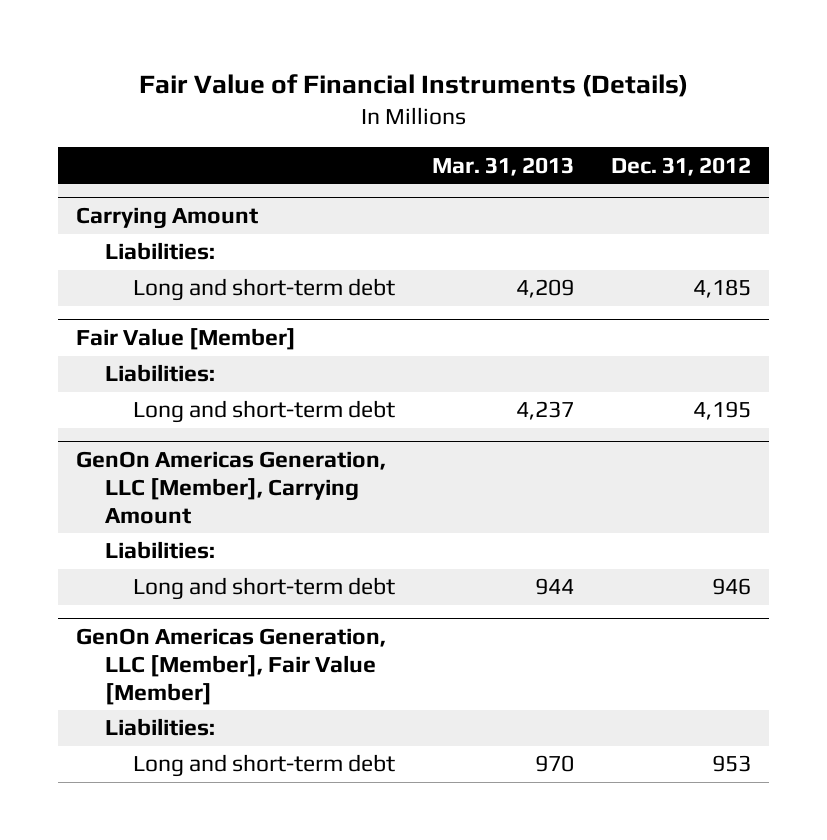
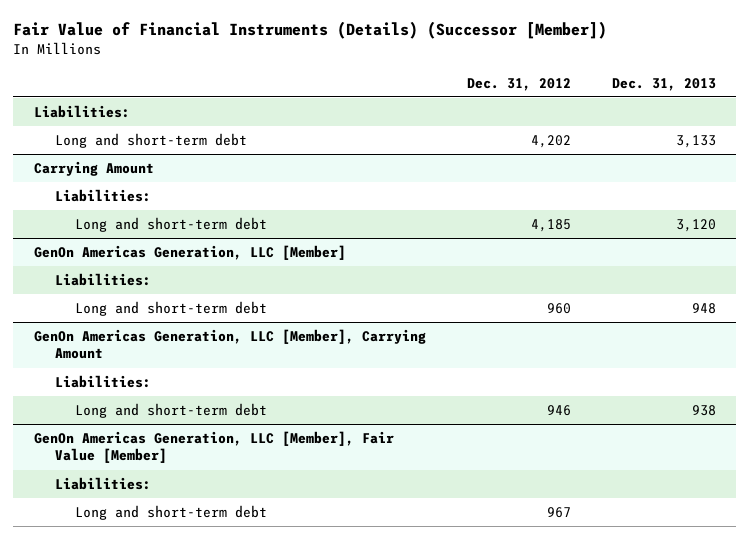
- Fair Value of Financial Instruments (Details)
+ Fair Value of Financial Instruments (Details) (Successor [Member])
- | Mar. 31, 2013 | Dec. 31, 2012
+ | Dec. 31, 2012 | Dec. 31, 2013
+ Liabilities:
+ Long and short-term debt | 4,202 | 3,133
- Fair Value [Member]
+ GenOn Americas Generation, LLC [Member]
- Long and short-term debt | 4,237 | 4,195
+ Long and short-term debt | 960 | 948
@ GenOn Americas Generation, LLC [Member], Fair Value [Member]
- Long and short-term debt | 970 | 953
+ Long and short-term debt | 967 |

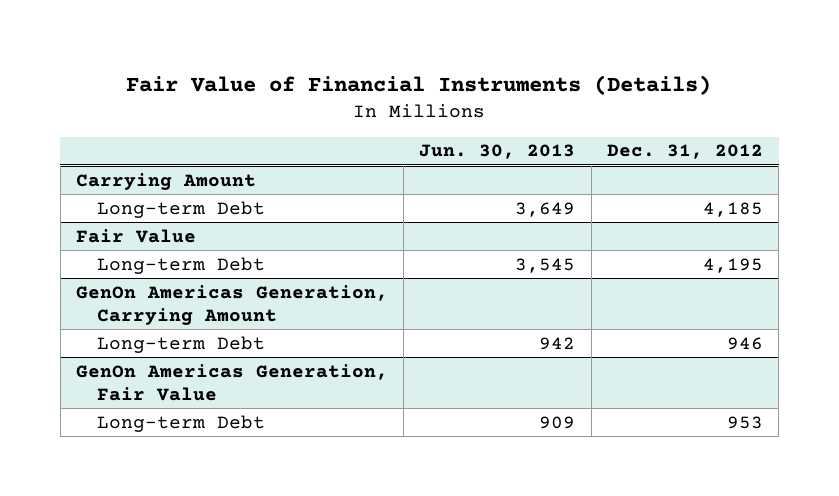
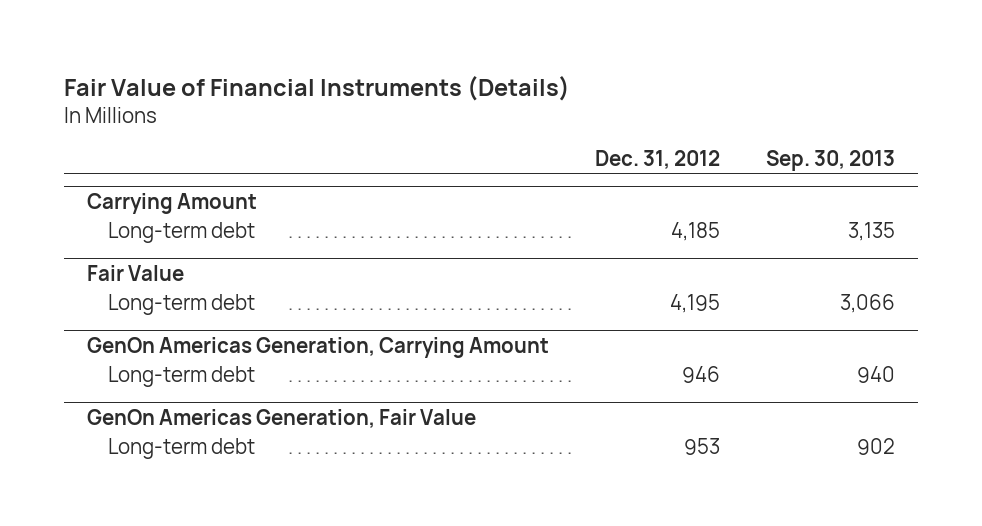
- | Jun. 30, 2013 | Dec. 31, 2012
+ | Dec. 31, 2012 | Sep. 30, 2013
@ Carrying Amount
- Long-term Debt | 3,649 | 4,185
+ Long-term debt | 4,185 | 3,135
@ Fair Value
- Long-term Debt | 3,545 | 4,195
+ Long-term debt | 4,195 | 3,066
@ GenOn Americas Generation, Carrying Amount
- Long-term Debt | 942 | 946
+ Long-term debt | 946 | 940
@ GenOn Americas Generation, Fair Value
- Long-term Debt | 909 | 953
+ Long-term debt | 953 | 902

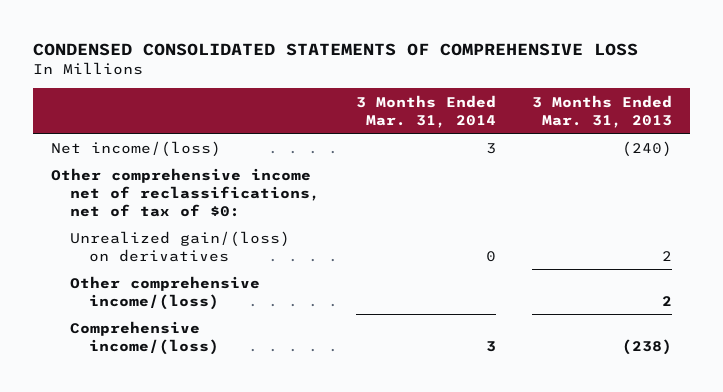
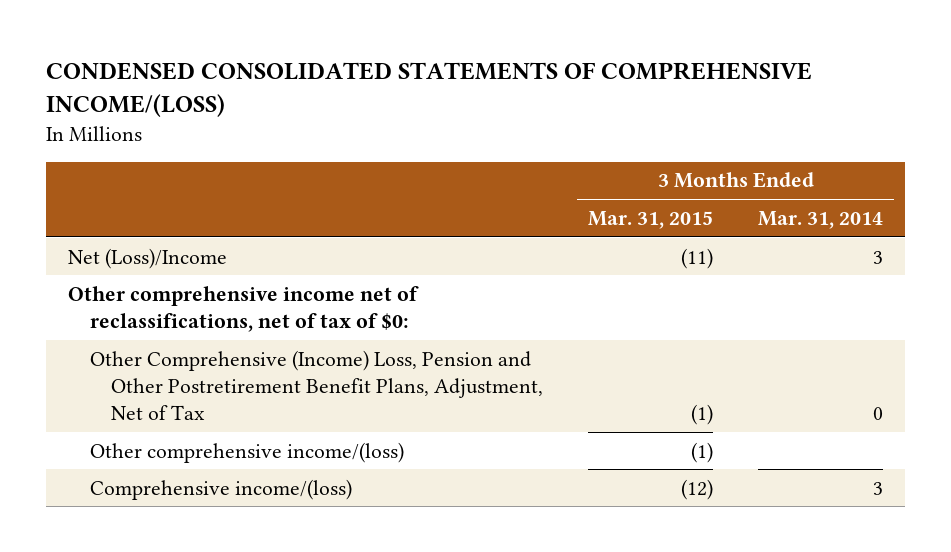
- CONDENSED CONSOLIDATED STATEMENTS OF COMPREHENSIVE LOSS
+ CONDENSED CONSOLIDATED STATEMENTS OF COMPREHENSIVE INCOME/(LOSS)
- | 3 Months Ended Mar. 31, 2014 | 3 Months Ended Mar. 31, 2013
+ | 3 Months Ended Mar. 31, 2015 | 3 Months Ended Mar. 31, 2014
- Net income/(loss) | 3 | (240)
+ Net (Loss)/Income | (11) | 3
- Unrealized gain/(loss) on derivatives | 0 | 2
+ Other Comprehensive (Income) Loss, Pension and Other Postretirement Benefit Plans, Adjustment, Net of Tax | (1) | 0

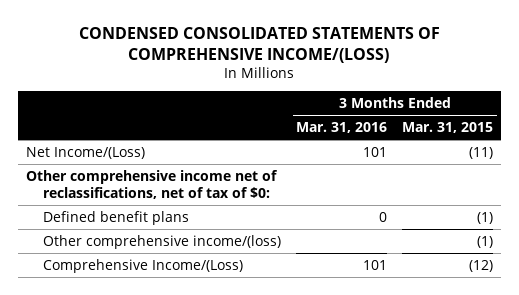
- | 3 Months Ended Mar. 31, 2015 | 3 Months Ended Mar. 31, 2014
+ | 3 Months Ended Mar. 31, 2016 | 3 Months Ended Mar. 31, 2015
- Net (Loss)/Income | (11) | 3
+ Net Income/(Loss) | 101 | (11)
- Other Comprehensive (Income) Loss, Pension and Other Postretirement Benefit Plans, Adjustment, Net of Tax | (1) | 0
+ Defined benefit plans | 0 | (1)
- Comprehensive income/(loss) | (12) | 3
+ Comprehensive Income/(Loss) | 101 | (12)

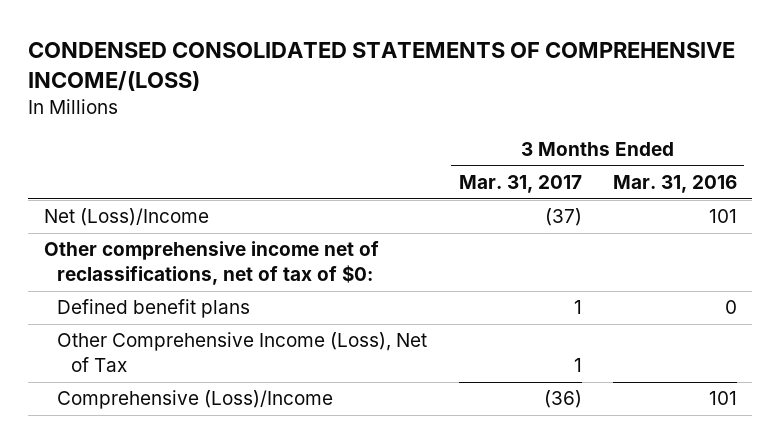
- | 3 Months Ended Mar. 31, 2016 | 3 Months Ended Mar. 31, 2015
+ | 3 Months Ended Mar. 31, 2017 | 3 Months Ended Mar. 31, 2016
- Net Income/(Loss) | 101 | (11)
+ Net (Loss)/Income | (37) | 101
- Other comprehensive income/(loss) | | (1)
- Comprehensive Income/(Loss) | 101 | (12)
+ Other Comprehensive Income (Loss), Net of Tax | 1 |
+ Comprehensive (Loss)/Income | (36) | 101

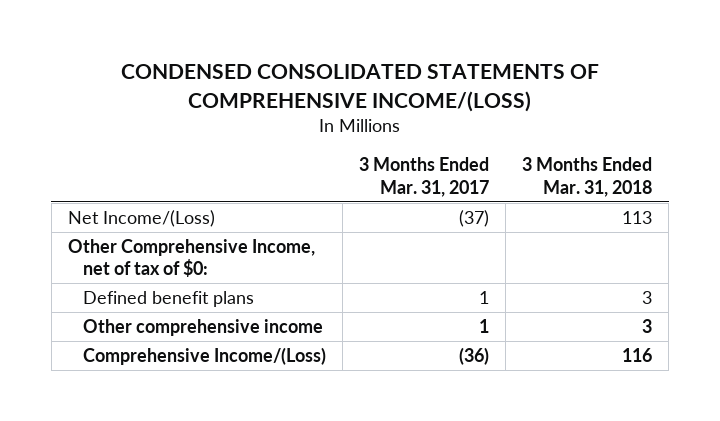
- | 3 Months Ended Mar. 31, 2017 | 3 Months Ended Mar. 31, 2016
+ | 3 Months Ended Mar. 31, 2017 | 3 Months Ended Mar. 31, 2018
- Net (Loss)/Income | (37) | 101
- Other comprehensive income net of reclassifications, net of tax of $0:
+ Net Income/(Loss) | (37) | 113
+ Other Comprehensive Income, net of tax of $0:
- Other Comprehensive Income (Loss), Net of Tax | 1 |
- Comprehensive (Loss)/Income | (36) | 101
+ Other comprehensive income | 1 | 3
+ Comprehensive Income/(Loss) | (36) | 116

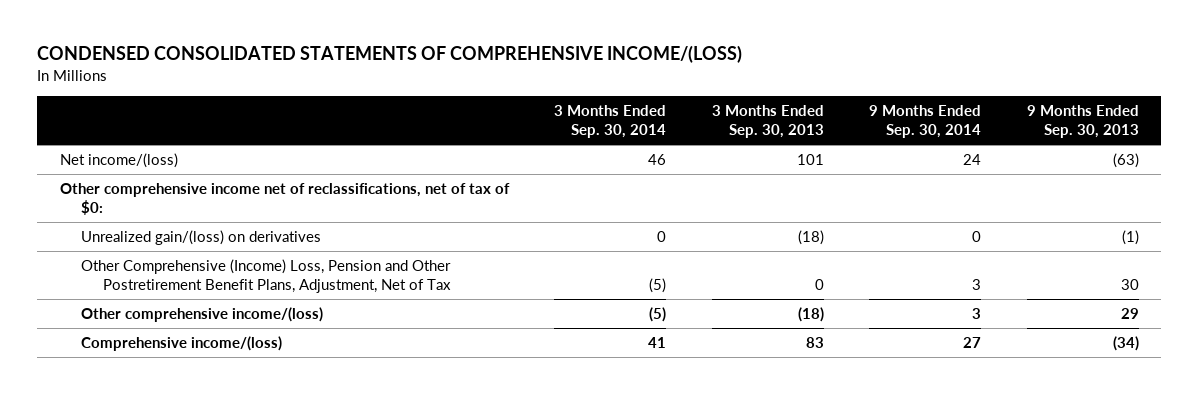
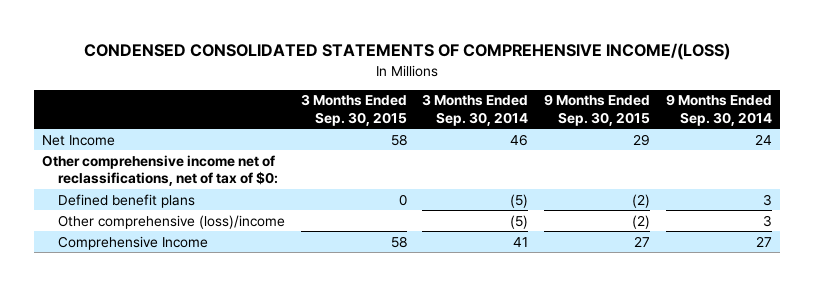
- | 3 Months Ended Sep. 30, 2014 | 3 Months Ended Sep. 30, 2013 | 9 Months Ended Sep. 30, 2014 | 9 Months Ended Sep. 30, 2013
+ | 3 Months Ended Sep. 30, 2015 | 3 Months Ended Sep. 30, 2014 | 9 Months Ended Sep. 30, 2015 | 9 Months Ended Sep. 30, 2014
- Net income/(loss) | 46 | 101 | 24 | (63)
+ Net Income | 58 | 46 | 29 | 24
- Unrealized gain/(loss) on derivatives | 0 | (18) | 0 | (1)
- Other Comprehensive (Income) Loss, Pension and Other Postretirement Benefit Plans, Adjustment, Net of Tax | (5) | 0 | 3 | 30
- Other comprehensive income/(loss) | (5) | (18) | 3 | 29
- Comprehensive income/(loss) | 41 | 83 | 27 | (34)
+ Defined benefit plans | 0 | (5) | (2) | 3
+ Other comprehensive (loss)/income | | (5) | (2) | 3
+ Comprehensive Income | 58 | 41 | 27 | 27

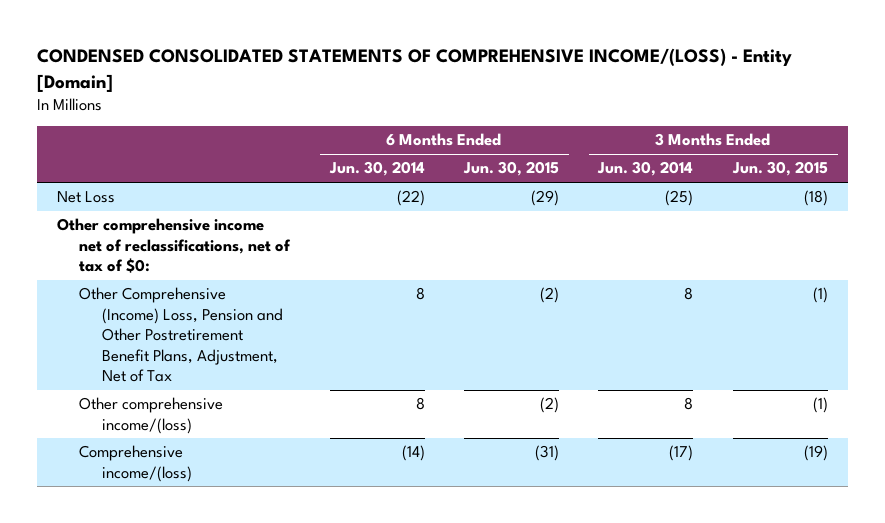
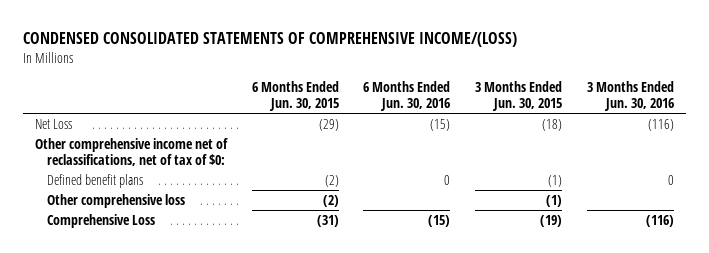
- CONDENSED CONSOLIDATED STATEMENTS OF COMPREHENSIVE INCOME/(LOSS) - Entity [Domain]
+ CONDENSED CONSOLIDATED STATEMENTS OF COMPREHENSIVE INCOME/(LOSS)
- | 6 Months Ended Jun. 30, 2014 | 6 Months Ended Jun. 30, 2015 | 3 Months Ended Jun. 30, 2014 | 3 Months Ended Jun. 30, 2015
+ | 6 Months Ended Jun. 30, 2015 | 6 Months Ended Jun. 30, 2016 | 3 Months Ended Jun. 30, 2015 | 3 Months Ended Jun. 30, 2016
- Other Comprehensive (Income) Loss, Pension and Other Postretirement Benefit Plans, Adjustment, Net of Tax | 8 | (2) | 8 | (1)
- Other comprehensive income/(loss) | 8 | (2) | 8 | (1)
- Comprehensive income/(loss) | (14) | (31) | (17) | (19)
+ Defined benefit plans | (2) | 0 | (1) | 0
+ Other comprehensive loss | (2) | | (1) |
+ Comprehensive Loss | (31) | (15) | (19) | (116)

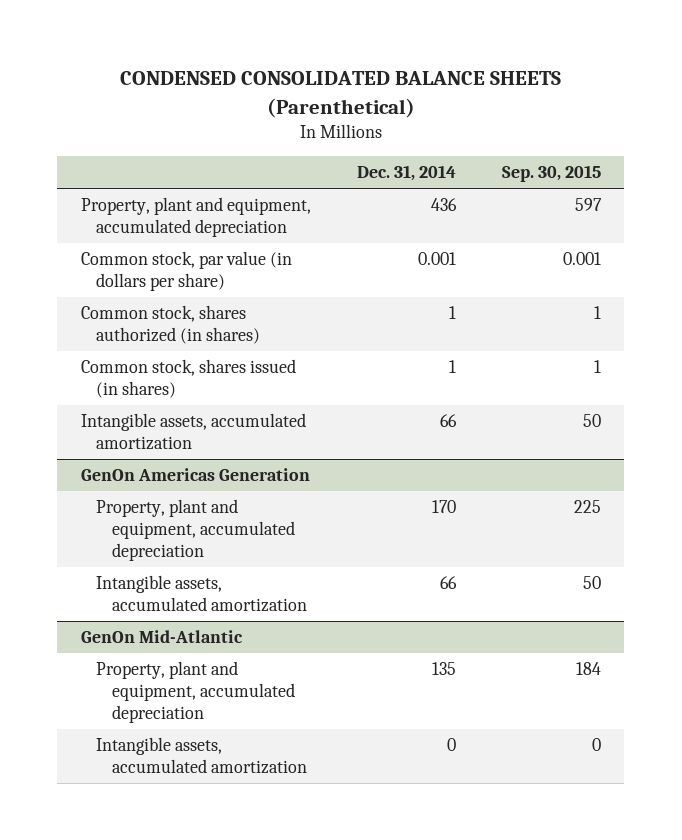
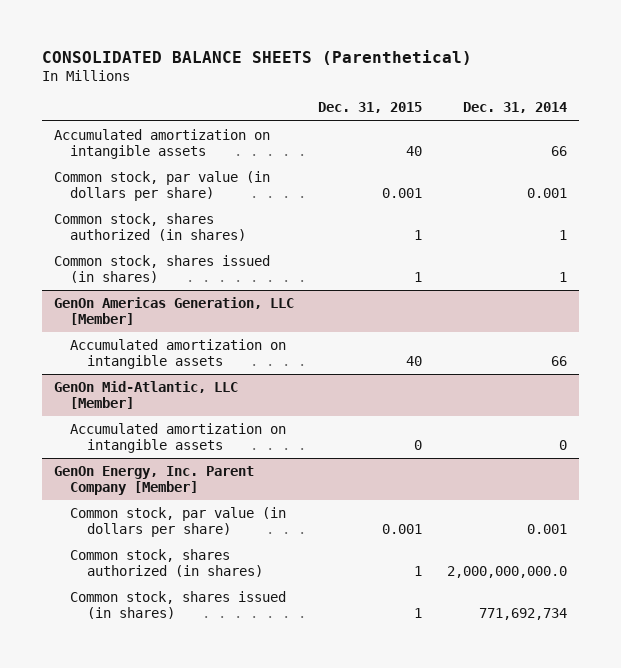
- CONDENSED CONSOLIDATED BALANCE SHEETS (Parenthetical)
+ CONSOLIDATED BALANCE SHEETS (Parenthetical)
- | Dec. 31, 2014 | Sep. 30, 2015
+ | Dec. 31, 2015 | Dec. 31, 2014
- Property, plant and equipment, accumulated depreciation | 436 | 597
+ Accumulated amortization on intangible assets | 40 | 66
- Intangible assets, accumulated amortization | 66 | 50
- GenOn Americas Generation
- Property, plant and equipment, accumulated depreciation | 170 | 225
- Intangible assets, accumulated amortization | 66 | 50
- GenOn Mid-Atlantic
- Property, plant and equipment, accumulated depreciation | 135 | 184
- Intangible assets, accumulated amortization | 0 | 0
+ GenOn Americas Generation, LLC [Member]
+ Accumulated amortization on intangible assets | 40 | 66
+ GenOn Mid-Atlantic, LLC [Member]
+ Accumulated amortization on intangible assets | 0 | 0
+ GenOn Energy, Inc. Parent Company [Member]
+ Common stock, par value (in dollars per share) | 0.001 | 0.001
+ Common stock, shares authorized (in shares) | 1 | 2,000,000,000.0
+ Common stock, shares issued (in shares) | 1 | 771,692,734

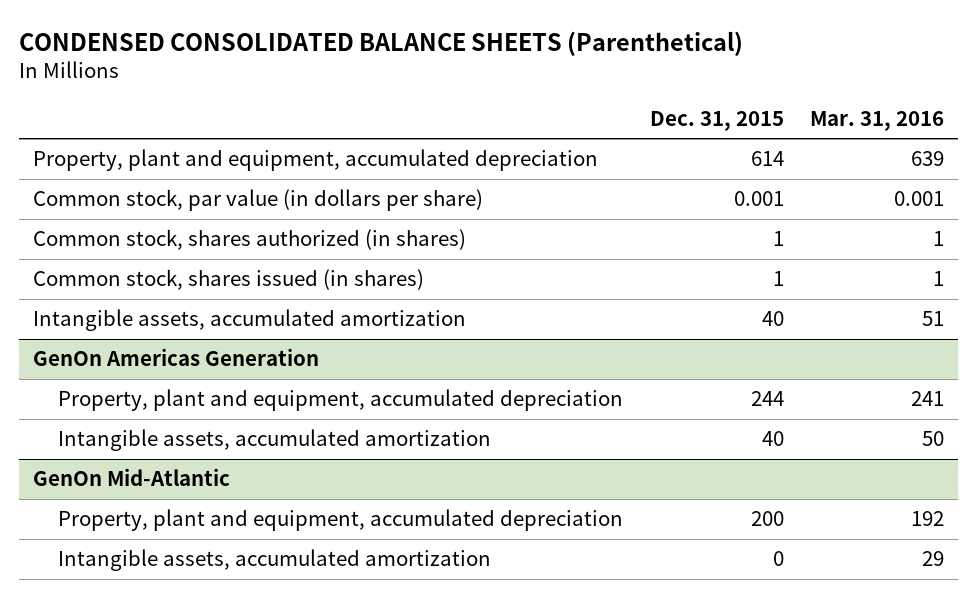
- CONSOLIDATED BALANCE SHEETS (Parenthetical)
+ CONDENSED CONSOLIDATED BALANCE SHEETS (Parenthetical)
- | Dec. 31, 2015 | Dec. 31, 2014
+ | Dec. 31, 2015 | Mar. 31, 2016
- Accumulated amortization on intangible assets | 40 | 66
- Common stock, par value (in dollars per share) | 0.001 | 0.001
- Common stock, shares authorized (in shares) | 1 | 1
- Common stock, shares issued (in shares) | 1 | 1
- GenOn Americas Generation, LLC [Member]
- Accumulated amortization on intangible assets | 40 | 66
- GenOn Mid-Atlantic, LLC [Member]
- Accumulated amortization on intangible assets | 0 | 0
- GenOn Energy, Inc. Parent Company [Member]
+ Property, plant and equipment, accumulated depreciation | 614 | 639
+ Intangible assets, accumulated amortization | 40 | 51
+ GenOn Americas Generation
+ Property, plant and equipment, accumulated depreciation | 244 | 241
+ Intangible assets, accumulated amortization | 40 | 50
+ GenOn Mid-Atlantic
+ Property, plant and equipment, accumulated depreciation | 200 | 192
+ Intangible assets, accumulated amortization | 0 | 29

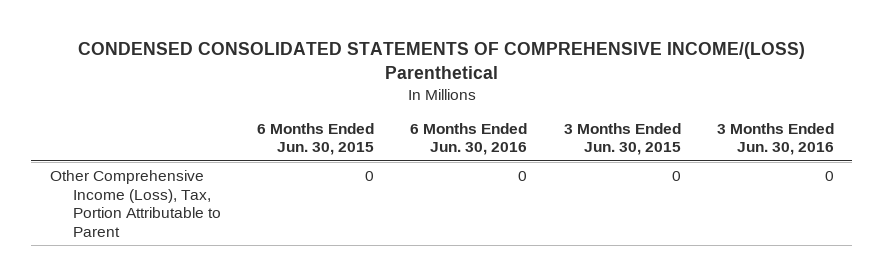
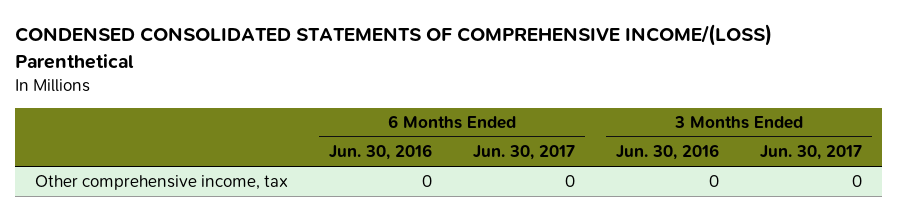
- | 6 Months Ended Jun. 30, 2015 | 6 Months Ended Jun. 30, 2016 | 3 Months Ended Jun. 30, 2015 | 3 Months Ended Jun. 30, 2016
+ | 6 Months Ended Jun. 30, 2016 | 6 Months Ended Jun. 30, 2017 | 3 Months Ended Jun. 30, 2016 | 3 Months Ended Jun. 30, 2017
- Other Comprehensive Income (Loss), Tax, Portion Attributable to Parent | 0 | 0 | 0 | 0
+ Other comprehensive income, tax | 0 | 0 | 0 | 0

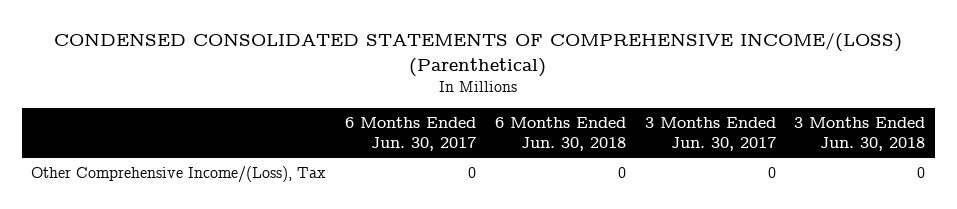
- CONDENSED CONSOLIDATED STATEMENTS OF COMPREHENSIVE INCOME/(LOSS) Parenthetical
+ CONDENSED CONSOLIDATED STATEMENTS OF COMPREHENSIVE INCOME/(LOSS) (Parenthetical)
- | 6 Months Ended Jun. 30, 2016 | 6 Months Ended Jun. 30, 2017 | 3 Months Ended Jun. 30, 2016 | 3 Months Ended Jun. 30, 2017
+ | 6 Months Ended Jun. 30, 2017 | 6 Months Ended Jun. 30, 2018 | 3 Months Ended Jun. 30, 2017 | 3 Months Ended Jun. 30, 2018
- Other comprehensive income, tax | 0 | 0 | 0 | 0
+ Other Comprehensive Income/(Loss), Tax | 0 | 0 | 0 | 0

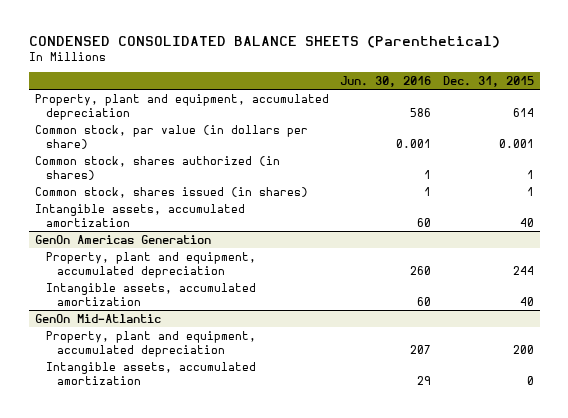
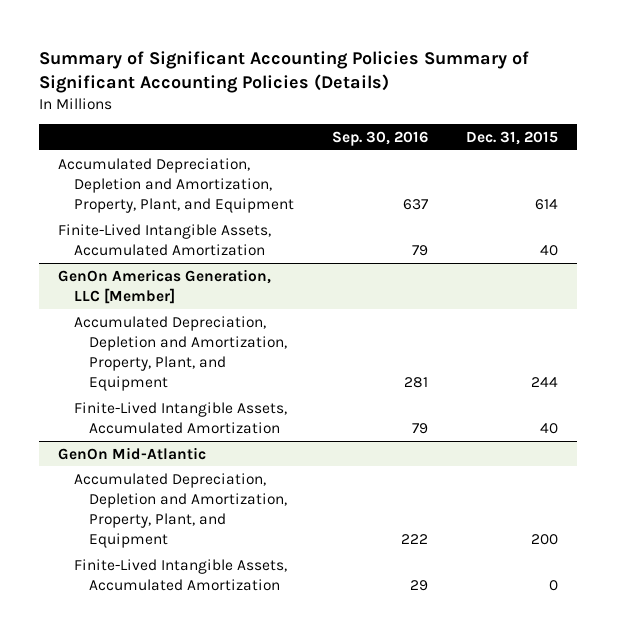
- CONDENSED CONSOLIDATED BALANCE SHEETS (Parenthetical)
+ Summary of Significant Accounting Policies Summary of Significant Accounting Policies (Details)
- | Jun. 30, 2016 | Dec. 31, 2015
+ | Sep. 30, 2016 | Dec. 31, 2015
- Property, plant and equipment, accumulated depreciation | 586 | 614
- Common stock, par value (in dollars per share) | 0.001 | 0.001
- Common stock, shares authorized (in shares) | 1 | 1
- Common stock, shares issued (in shares) | 1 | 1
- Intangible assets, accumulated amortization | 60 | 40
- GenOn Americas Generation
- Property, plant and equipment, accumulated depreciation | 260 | 244
- Intangible assets, accumulated amortization | 60 | 40
+ Accumulated Depreciation, Depletion and Amortization, Property, Plant, and Equipment | 637 | 614
+ Finite-Lived Intangible Assets, Accumulated Amortization | 79 | 40
+ GenOn Americas Generation, LLC [Member]
+ Accumulated Depreciation, Depletion and Amortization, Property, Plant, and Equipment | 281 | 244
+ Finite-Lived Intangible Assets, Accumulated Amortization | 79 | 40
@ GenOn Mid-Atlantic
- Property, plant and equipment, accumulated depreciation | 207 | 200
- Intangible assets, accumulated amortization | 29 | 0
+ Accumulated Depreciation, Depletion and Amortization, Property, Plant, and Equipment | 222 | 200
+ Finite-Lived Intangible Assets, Accumulated Amortization | 29 | 0

